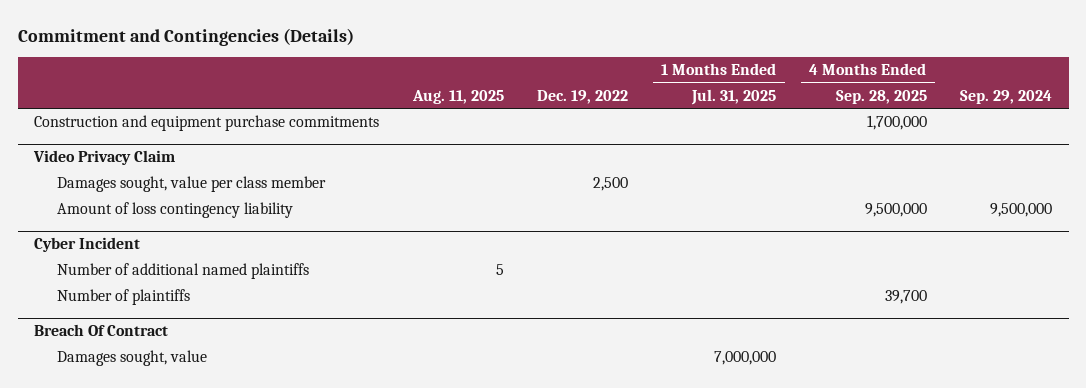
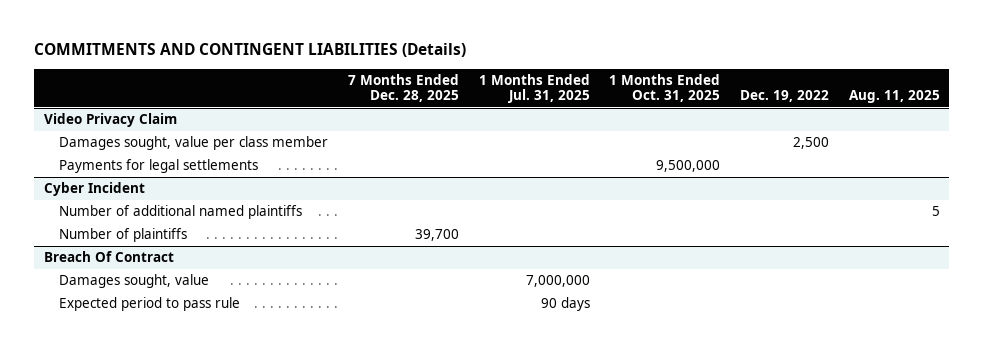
- Commitment and Contingencies (Details)
+ COMMITMENTS AND CONTINGENT LIABILITIES (Details)
- | Aug. 11, 2025 | Dec. 19, 2022 | 1 Months Ended Jul. 31, 2025 | 4 Months Ended Sep. 28, 2025 | Sep. 29, 2024
+ | 7 Months Ended Dec. 28, 2025 | 1 Months Ended Jul. 31, 2025 | 1 Months Ended Oct. 31, 2025 | Dec. 19, 2022 | Aug. 11, 2025
- Construction and equipment purchase commitments | | | | 1,700,000 |
@ Video Privacy Claim
- Amount of loss contingency liability | | | | 9,500,000 | 9,500,000
+ Payments for legal settlements | | | 9,500,000 | |
@ Breach Of Contract
+ Expected period to pass rule | | 90 days | | |

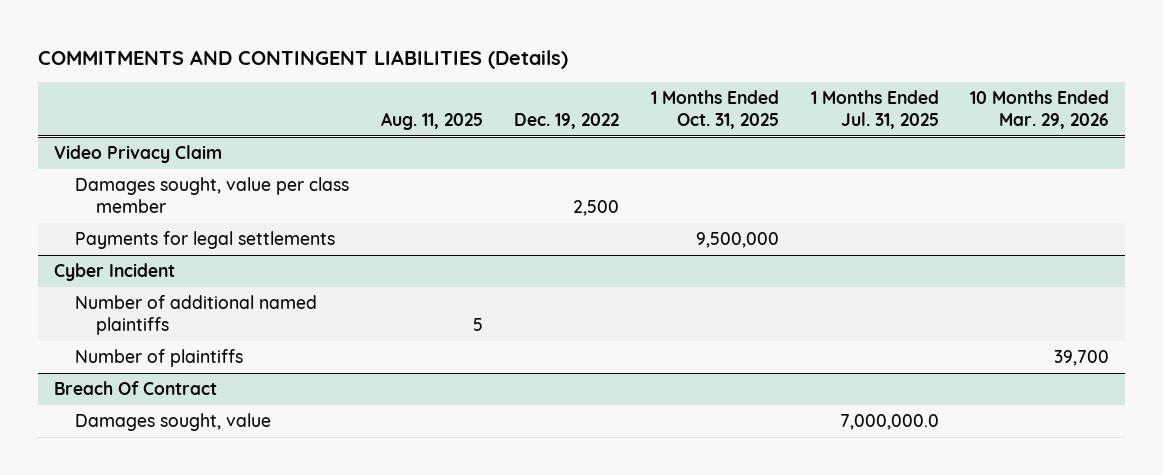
- | 7 Months Ended Dec. 28, 2025 | 1 Months Ended Jul. 31, 2025 | 1 Months Ended Oct. 31, 2025 | Dec. 19, 2022 | Aug. 11, 2025
+ | Aug. 11, 2025 | Dec. 19, 2022 | 1 Months Ended Oct. 31, 2025 | 1 Months Ended Jul. 31, 2025 | 10 Months Ended Mar. 29, 2026
@ Breach Of Contract
- Damages sought, value | | 7,000,000 | | |
- Expected period to pass rule | | 90 days | | |
+ Damages sought, value | | | | 7,000,000.0 |

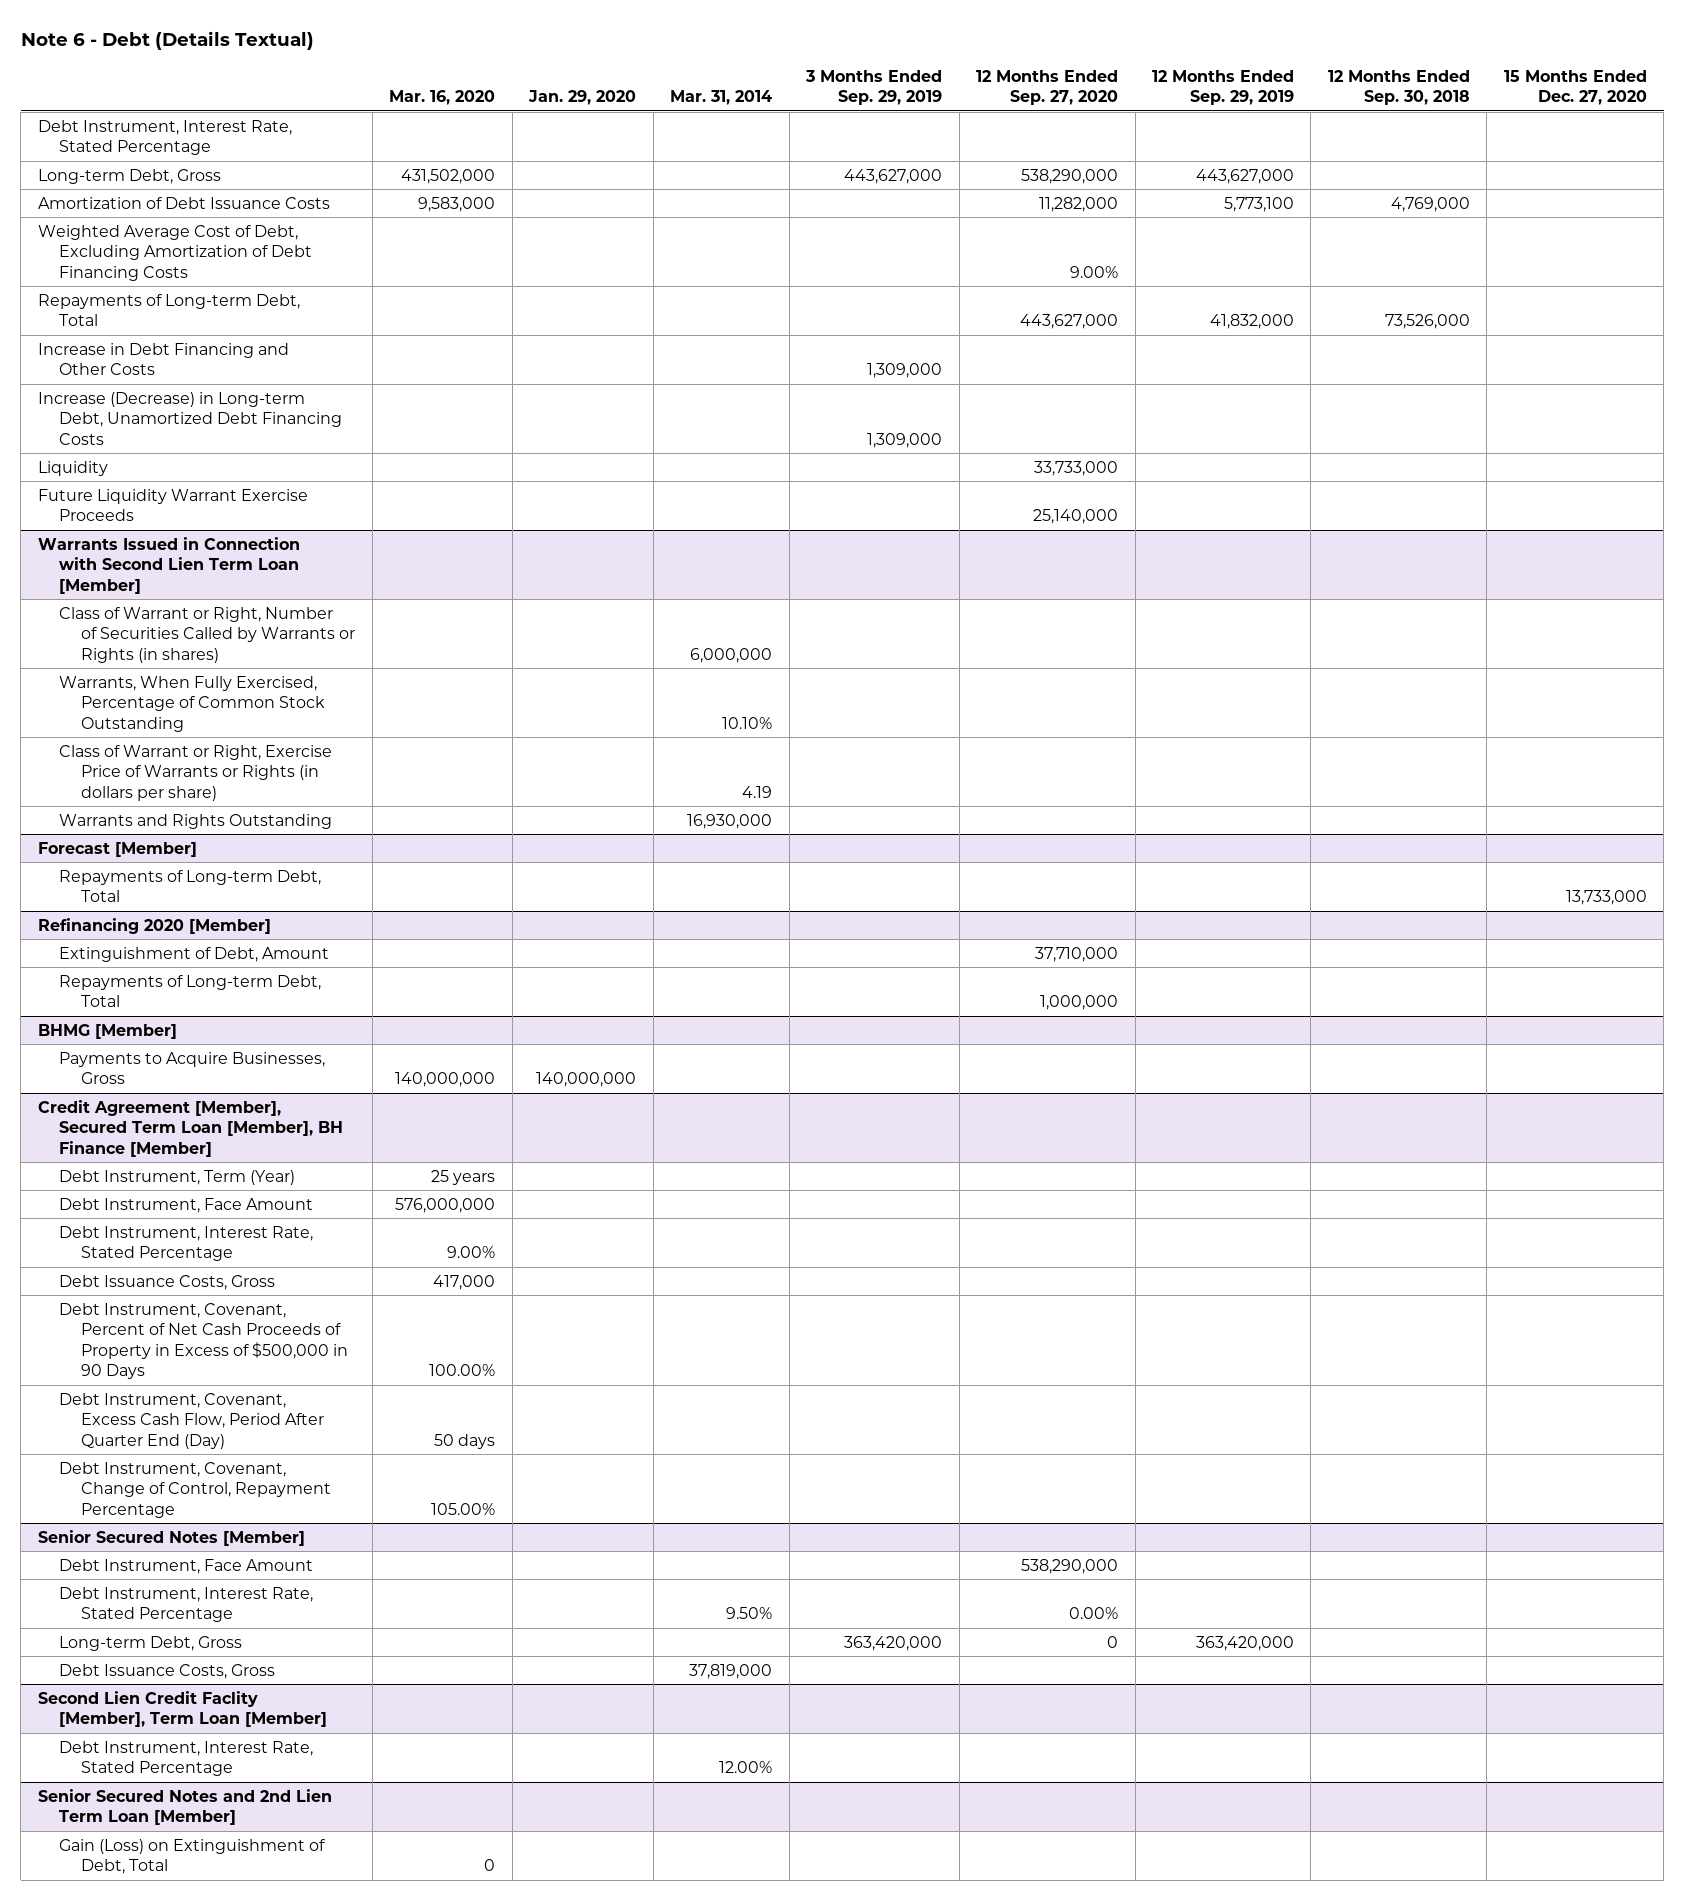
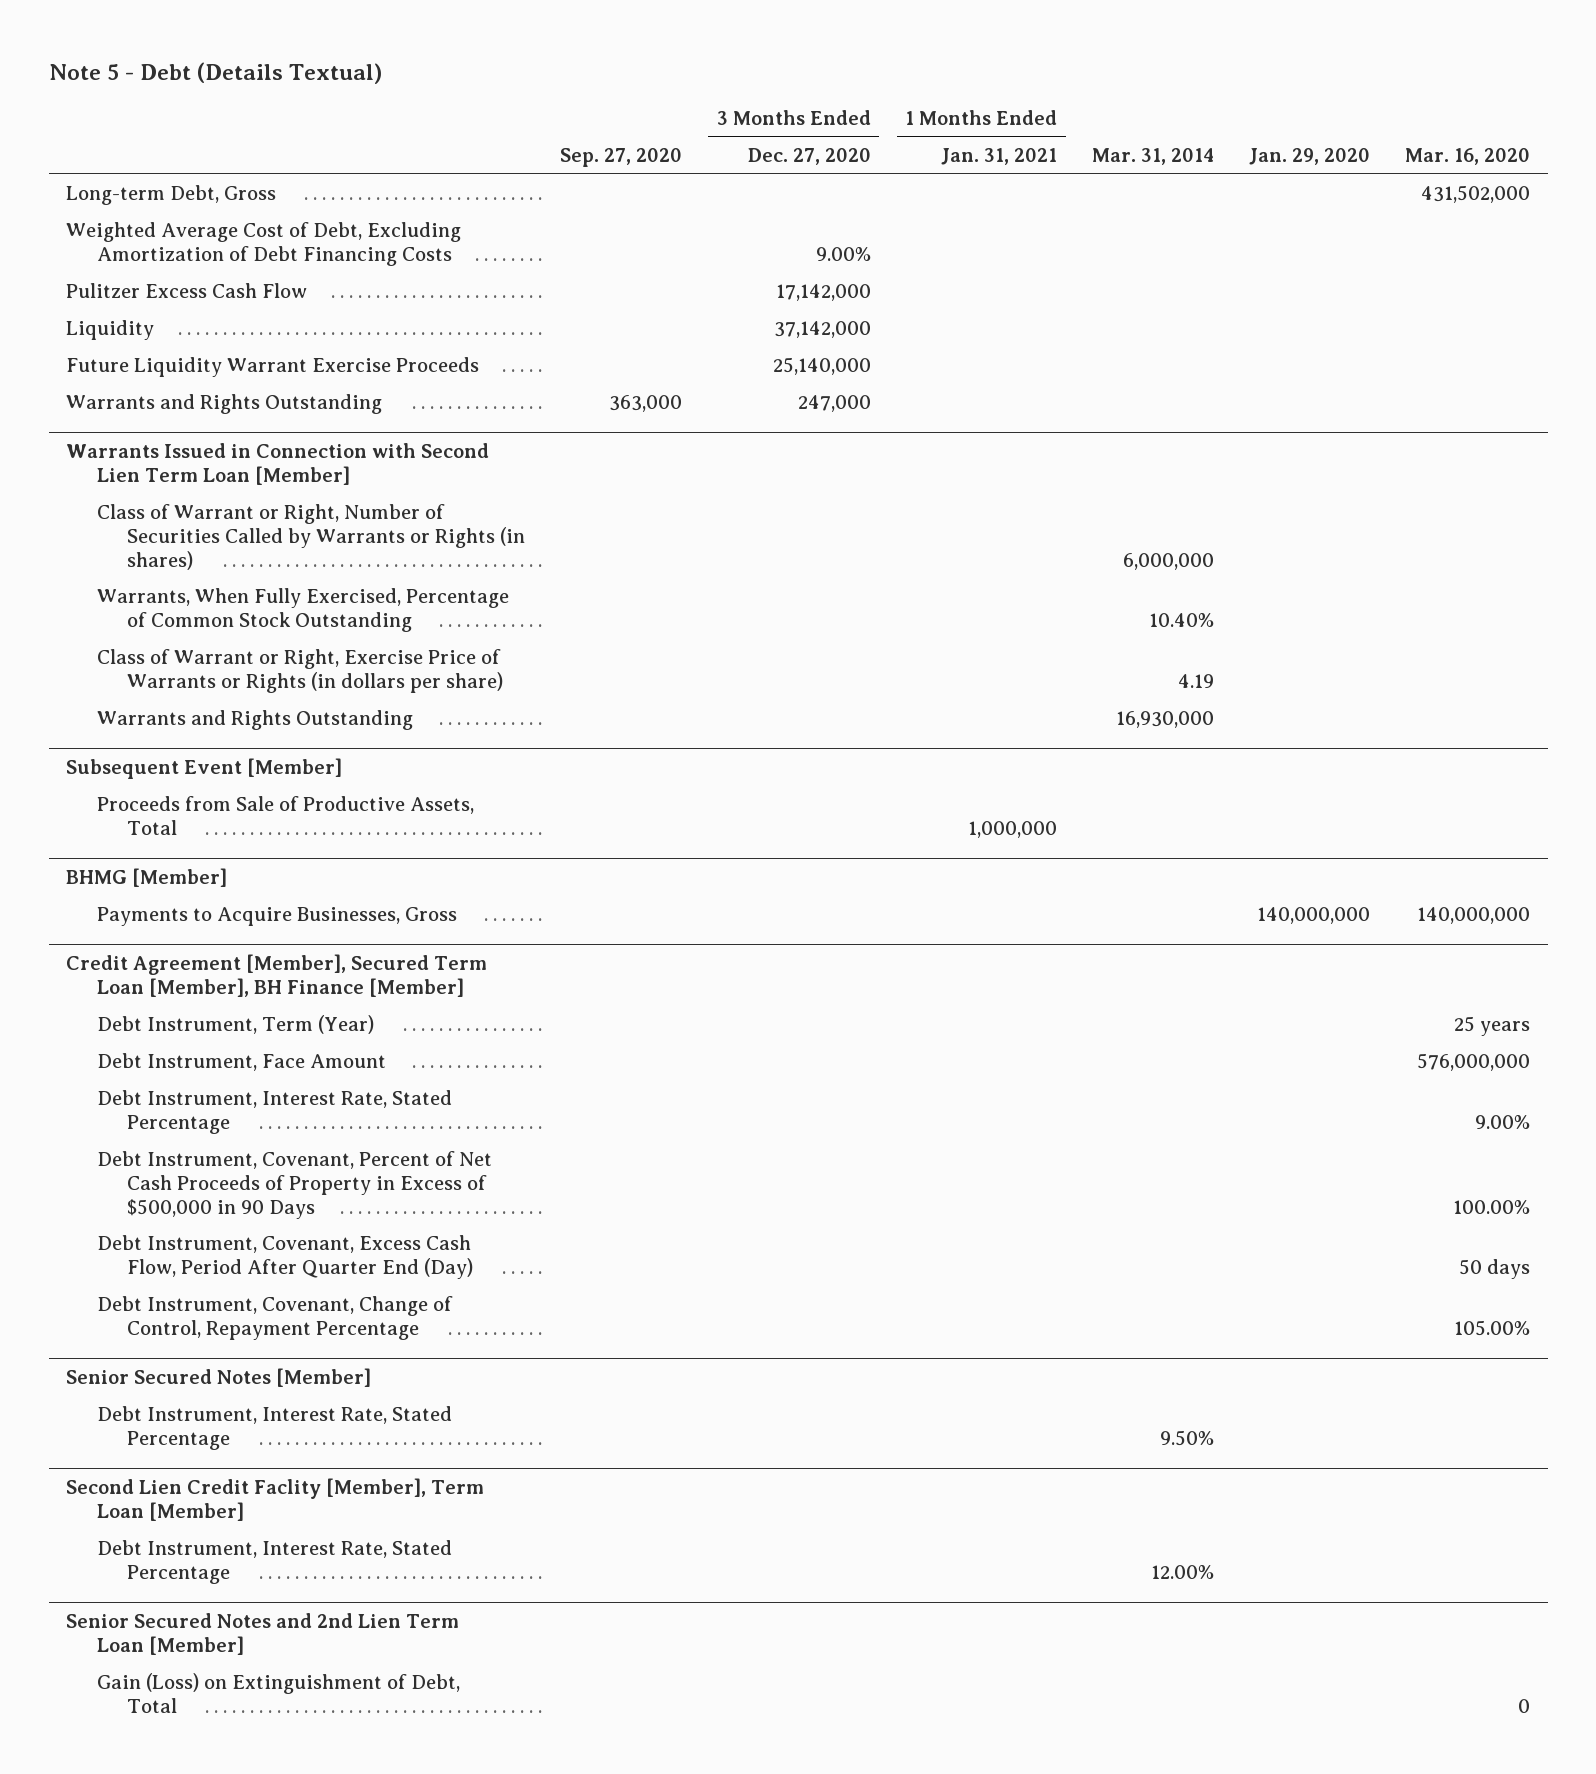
- Note 6 - Debt (Details Textual)
+ Note 5 - Debt (Details Textual)
- | Mar. 16, 2020 | Jan. 29, 2020 | Mar. 31, 2014 | 3 Months Ended Sep. 29, 2019 | 12 Months Ended Sep. 27, 2020 | 12 Months Ended Sep. 29, 2019 | 12 Months Ended Sep. 30, 2018 | 15 Months Ended Dec. 27, 2020
+ | Sep. 27, 2020 | 3 Months Ended Dec. 27, 2020 | 1 Months Ended Jan. 31, 2021 | Mar. 31, 2014 | Jan. 29, 2020 | Mar. 16, 2020
- Debt Instrument, Interest Rate, Stated Percentage
- Amortization of Debt Issuance Costs | 9,583,000 | | | | 11,282,000 | 5,773,100 | 4,769,000 |
- Repayments of Long-term Debt, Total | | | | | 443,627,000 | 41,832,000 | 73,526,000 |
- Increase in Debt Financing and Other Costs | | | | 1,309,000 | | | |
- Increase (Decrease) in Long-term Debt, Unamortized Debt Financing Costs | | | | 1,309,000 | | | |
+ Pulitzer Excess Cash Flow | | 17,142,000 | | | |
+ Warrants and Rights Outstanding | 363,000 | 247,000 | | | |
@ Warrants Issued in Connection with Second Lien Term Loan [Member]
- Warrants, When Fully Exercised, Percentage of Common Stock Outstanding | | | 10.10% | | | | |
+ Warrants, When Fully Exercised, Percentage of Common Stock Outstanding | | | | 10.40% | |
- Forecast [Member]
- Repayments of Long-term Debt, Total | | | | | | | | 13,733,000
- Refinancing 2020 [Member]
- Extinguishment of Debt, Amount | | | | | 37,710,000 | | |
- Repayments of Long-term Debt, Total | | | | | 1,000,000 | | |
+ Subsequent Event [Member]
+ Proceeds from Sale of Productive Assets, Total | | | 1,000,000 | | |
@ Credit Agreement [Member], Secured Term Loan [Member], BH Finance [Member]
- Debt Issuance Costs, Gross | 417,000 | | | | | | |
@ Senior Secured Notes [Member]
- Debt Instrument, Face Amount | | | | | 538,290,000 | | |
- Long-term Debt, Gross | | | | 363,420,000 | 0 | 363,420,000 | |
- Debt Issuance Costs, Gross | | | 37,819,000 | | | | |

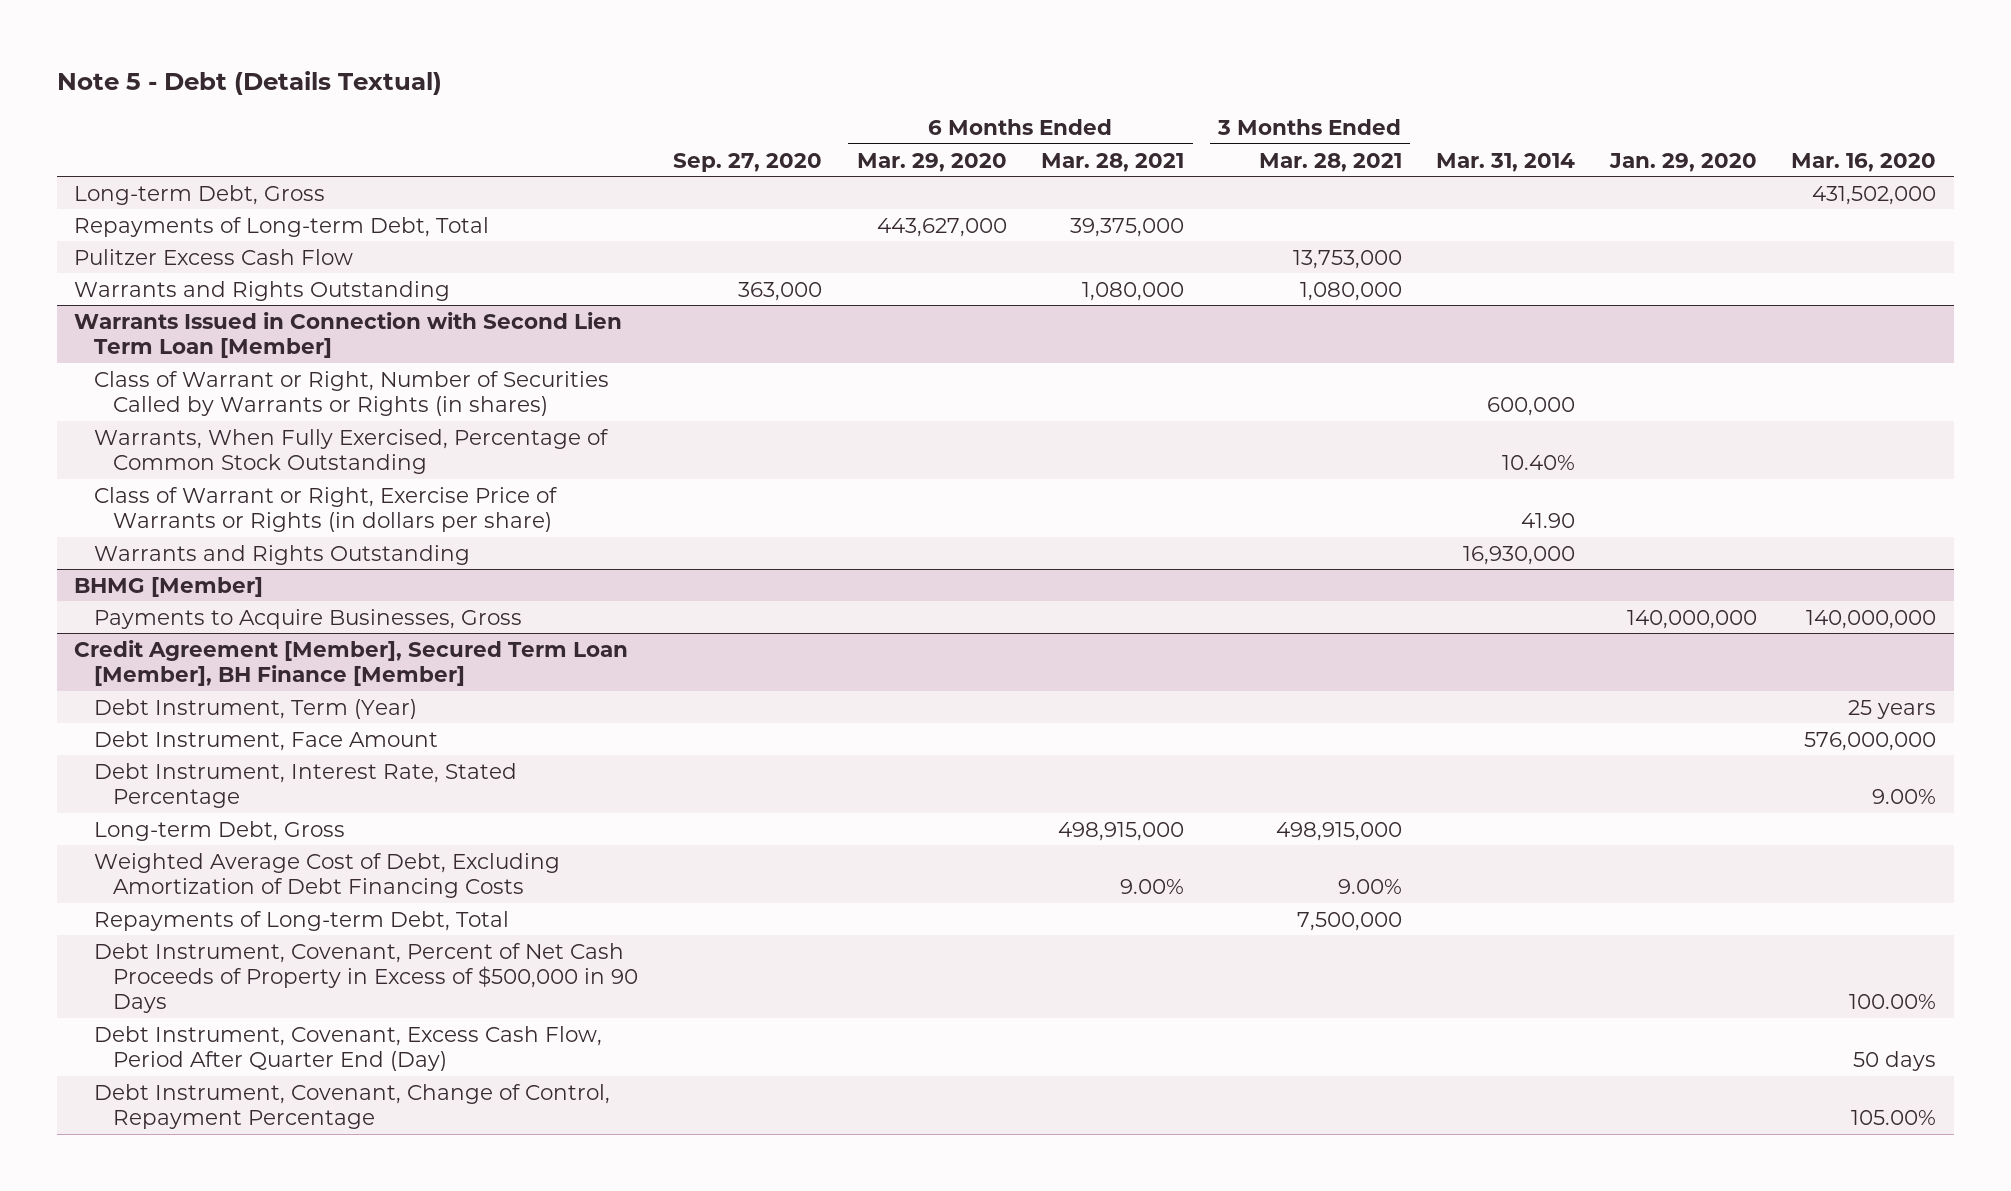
- | Sep. 27, 2020 | 3 Months Ended Dec. 27, 2020 | 1 Months Ended Jan. 31, 2021 | Mar. 31, 2014 | Jan. 29, 2020 | Mar. 16, 2020
+ | Sep. 27, 2020 | 6 Months Ended Mar. 29, 2020 | 6 Months Ended Mar. 28, 2021 | 3 Months Ended Mar. 28, 2021 | Mar. 31, 2014 | Jan. 29, 2020 | Mar. 16, 2020
- Weighted Average Cost of Debt, Excluding Amortization of Debt Financing Costs | | 9.00% | | | |
+ Repayments of Long-term Debt, Total | | 443,627,000 | 39,375,000 | | | |
- Liquidity | | 37,142,000 | | | |
- Future Liquidity Warrant Exercise Proceeds | | 25,140,000 | | | |
@ Warrants Issued in Connection with Second Lien Term Loan [Member]
- Class of Warrant or Right, Number of Securities Called by Warrants or Rights (in shares) | | | | 6,000,000 | |
+ Class of Warrant or Right, Number of Securities Called by Warrants or Rights (in shares) | | | | | 600,000 | |
- Class of Warrant or Right, Exercise Price of Warrants or Rights (in dollars per share) | | | | 4.19 | |
+ Class of Warrant or Right, Exercise Price of Warrants or Rights (in dollars per share) | | | | | 41.90 | |
- Subsequent Event [Member]
- Proceeds from Sale of Productive Assets, Total | | | 1,000,000 | | |
@ Credit Agreement [Member], Secured Term Loan [Member], BH Finance [Member]
+ Long-term Debt, Gross | | | 498,915,000 | 498,915,000 | | |
+ Weighted Average Cost of Debt, Excluding Amortization of Debt Financing Costs | | | 9.00% | 9.00% | | |
+ Repayments of Long-term Debt, Total | | | | 7,500,000 | | |
- Senior Secured Notes [Member]
- Debt Instrument, Interest Rate, Stated Percentage | | | | 9.50% | |
- Second Lien Credit Faclity [Member], Term Loan [Member]
- Debt Instrument, Interest Rate, Stated Percentage | | | | 12.00% | |
- Senior Secured Notes and 2nd Lien Term Loan [Member]
- Gain (Loss) on Extinguishment of Debt, Total | | | | | | 0

